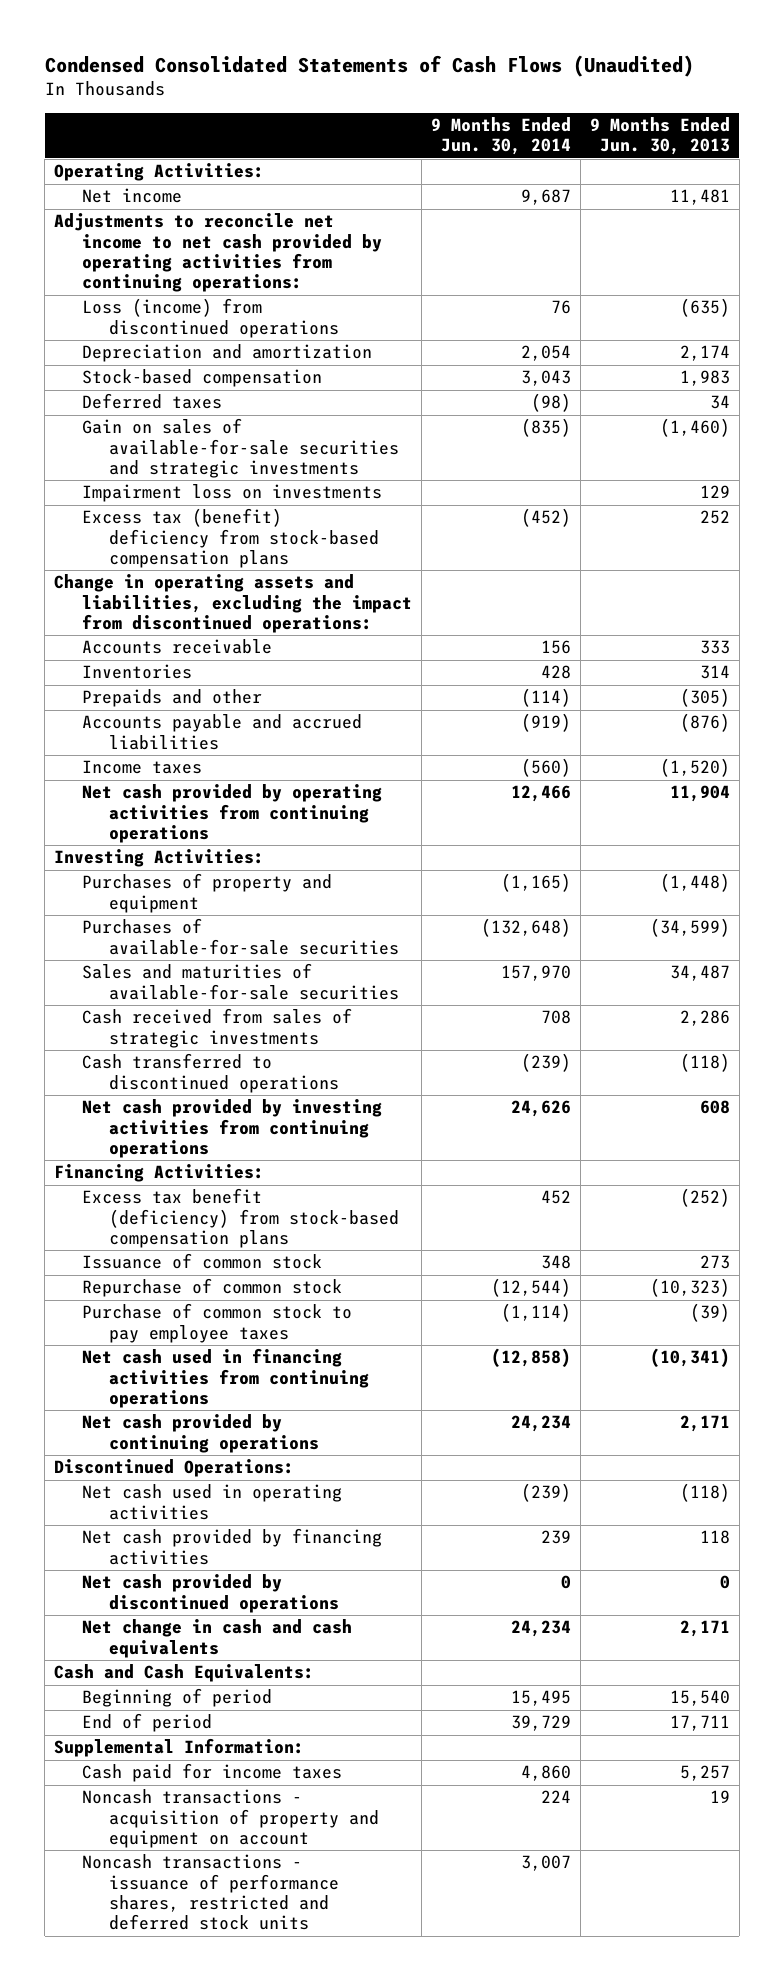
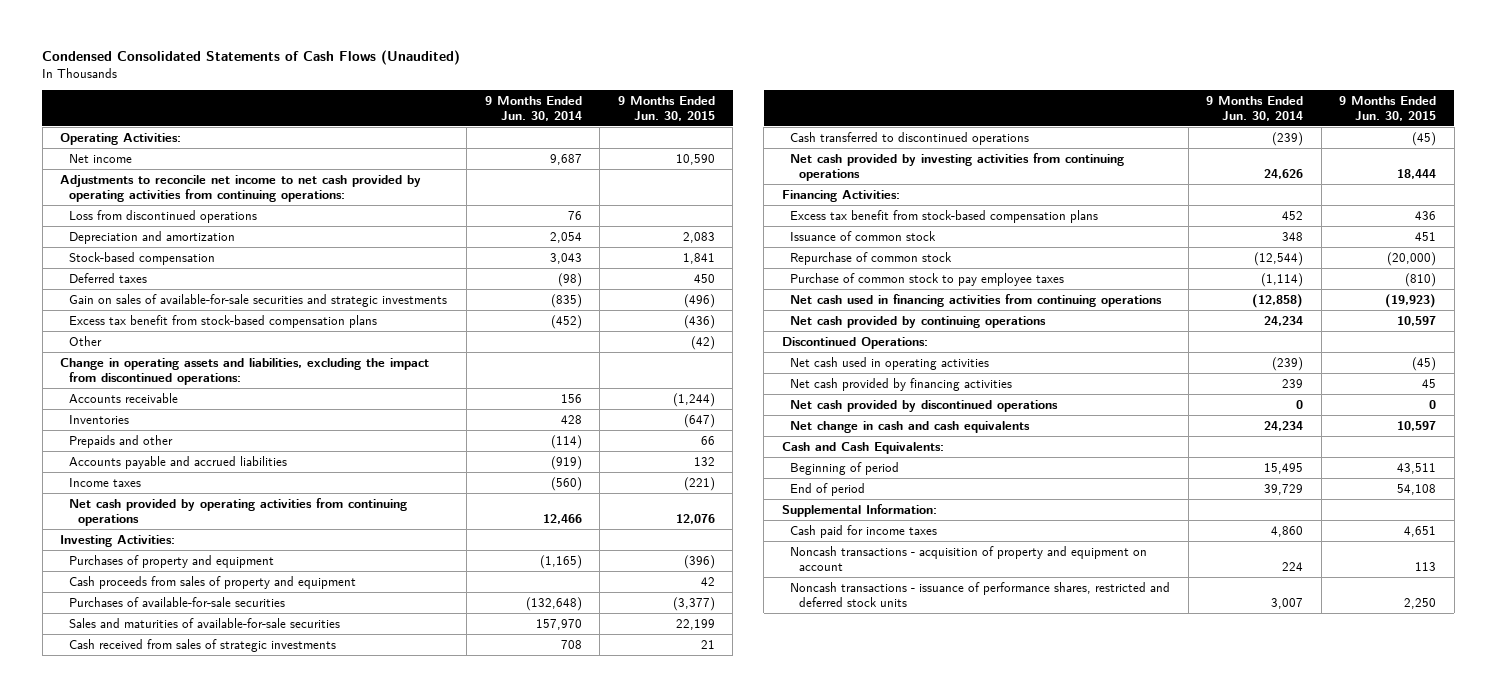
- | 9 Months Ended Jun. 30, 2014 | 9 Months Ended Jun. 30, 2013
+ | 9 Months Ended Jun. 30, 2014 | 9 Months Ended Jun. 30, 2015
- Loss (income) from discontinued operations | 76 | (635)
+ Loss from discontinued operations | 76 |
- Impairment loss on investments | | 129
- Excess tax (benefit) deficiency from stock-based compensation plans | (452) | 252
+ Excess tax benefit from stock-based compensation plans | (452) | (436)
+ Other | | (42)
+ Cash proceeds from sales of property and equipment | | 42
- Excess tax benefit (deficiency) from stock-based compensation plans | 452 | (252)
+ Excess tax benefit from stock-based compensation plans | 452 | 436

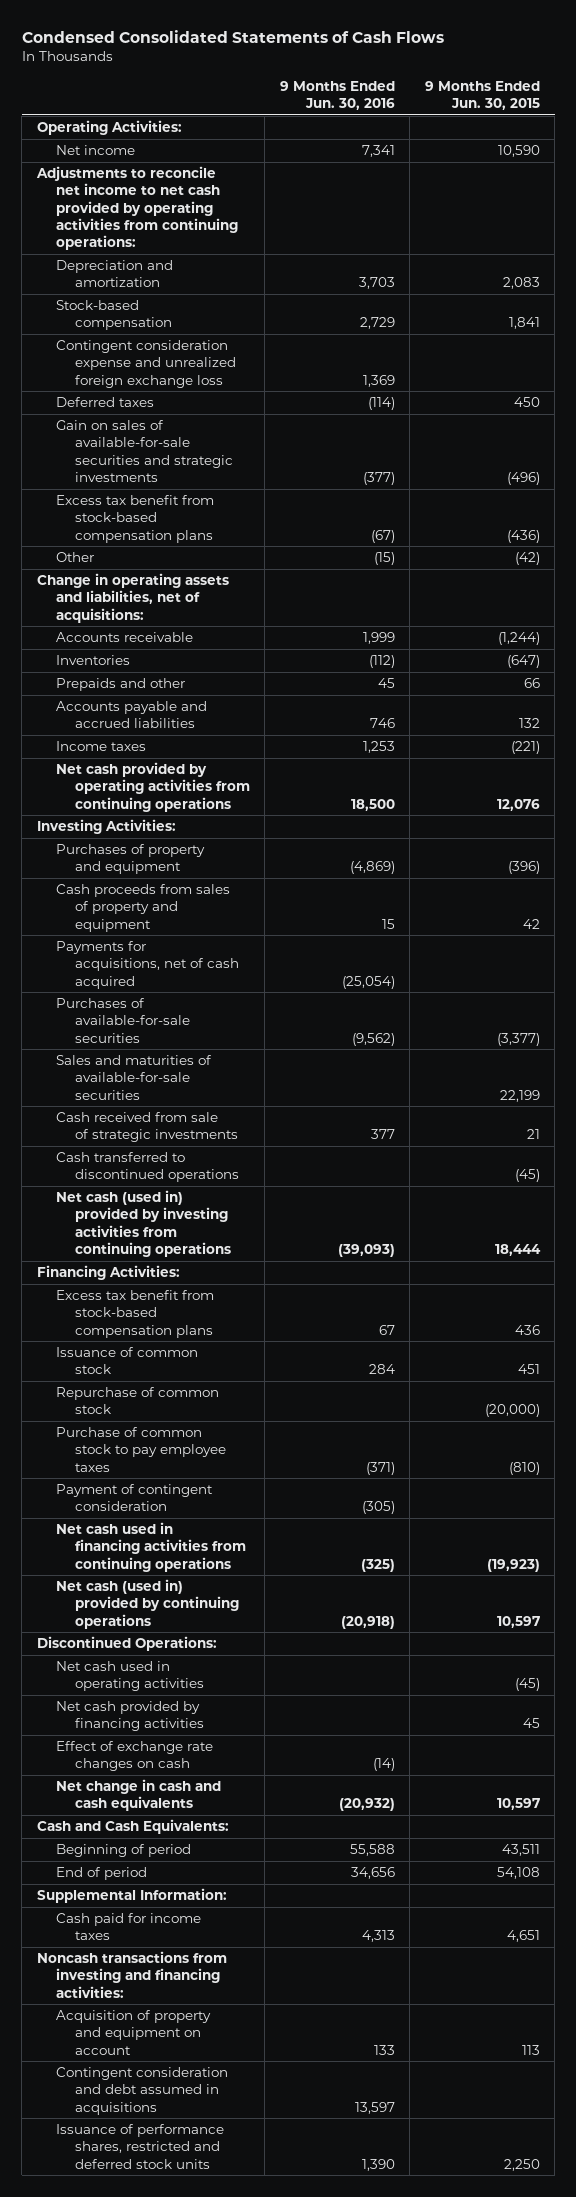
- Condensed Consolidated Statements of Cash Flows (Unaudited)
+ Condensed Consolidated Statements of Cash Flows
- | 9 Months Ended Jun. 30, 2014 | 9 Months Ended Jun. 30, 2015
+ | 9 Months Ended Jun. 30, 2016 | 9 Months Ended Jun. 30, 2015
- Loss from discontinued operations | 76 |
+ Contingent consideration expense and unrealized foreign exchange loss | 1,369 |
- Change in operating assets and liabilities, excluding the impact from discontinued operations:
+ Change in operating assets and liabilities, net of acquisitions:
+ Payments for acquisitions, net of cash acquired | (25,054) |
- Cash received from sales of strategic investments | 708 | 21
+ Cash received from sale of strategic investments | 377 | 21
- Net cash provided by investing activities from continuing operations | 24,626 | 18,444
+ Net cash (used in) provided by investing activities from continuing operations | (39,093) | 18,444
+ Payment of contingent consideration | (305) |
- Net cash provided by continuing operations | 24,234 | 10,597
+ Net cash (used in) provided by continuing operations | (20,918) | 10,597
- Net cash provided by discontinued operations | 0 | 0
+ Effect of exchange rate changes on cash | (14) |
- Noncash transactions - acquisition of property and equipment on account | 224 | 113
- Noncash transactions - issuance of performance shares, restricted and deferred stock units | 3,007 | 2,250
+ Noncash transactions from investing and financing activities:
+ Acquisition of property and equipment on account | 133 | 113
+ Contingent consideration and debt assumed in acquisitions | 13,597 |
+ Issuance of performance shares, restricted and deferred stock units | 1,390 | 2,250

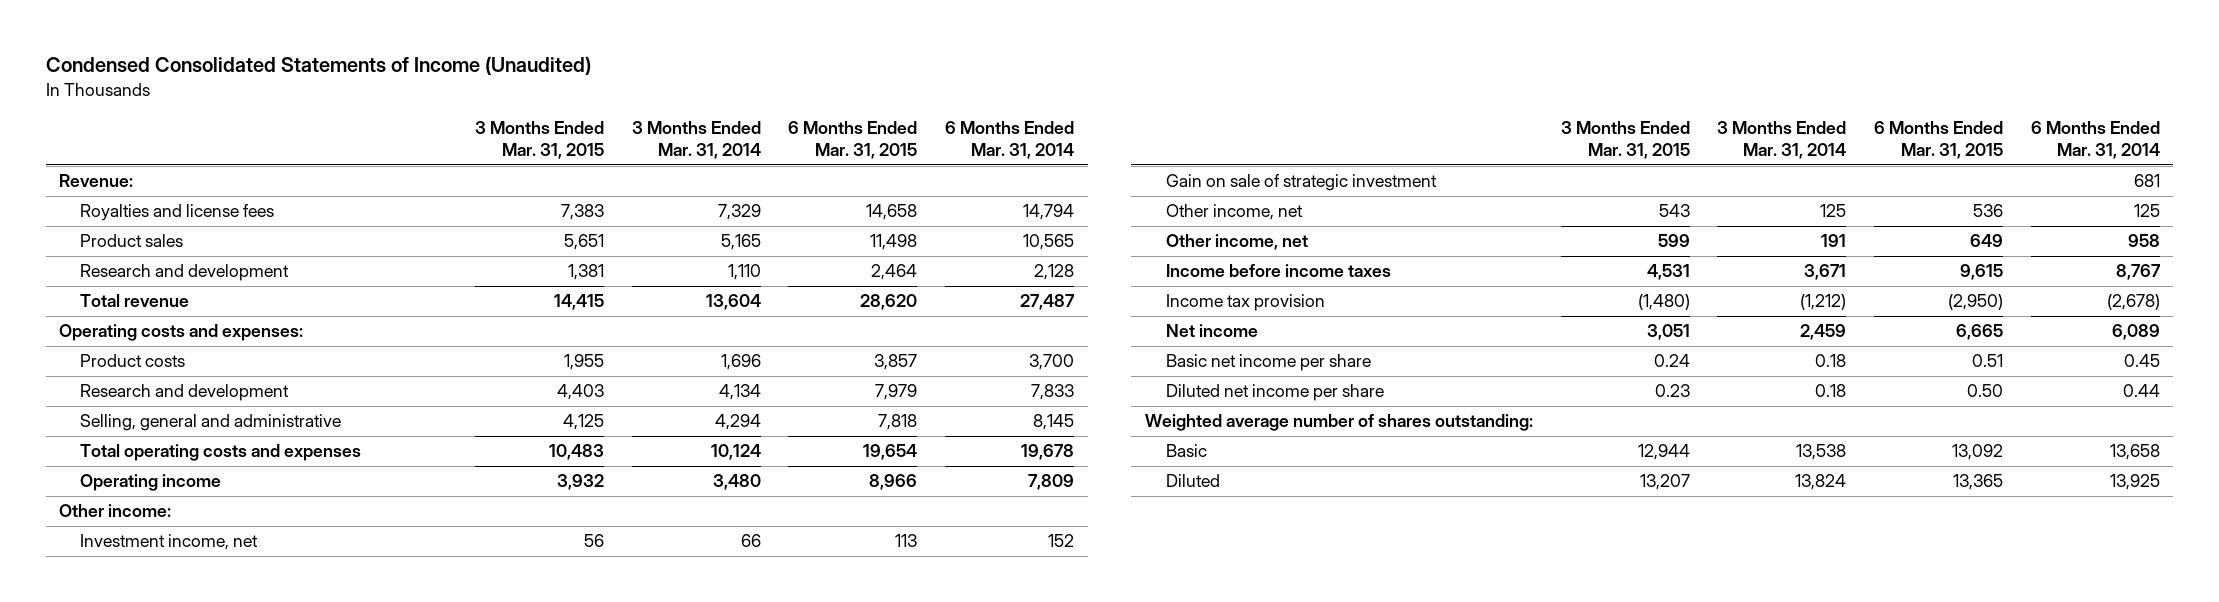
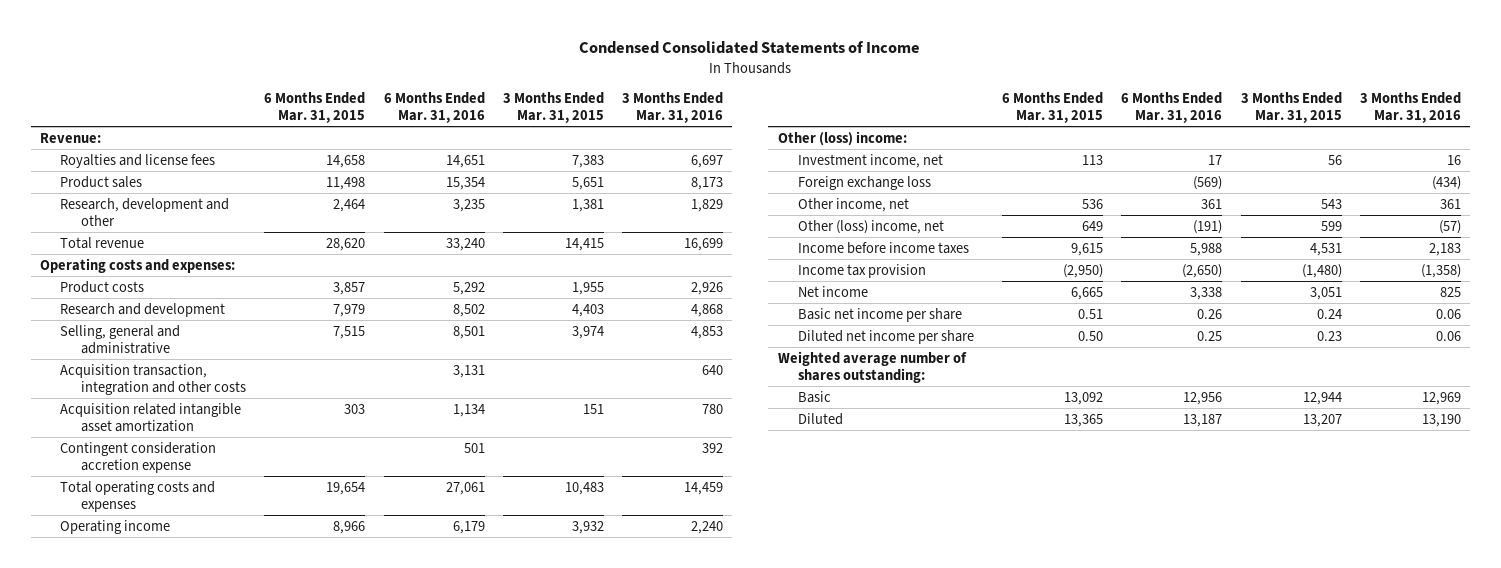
- Condensed Consolidated Statements of Income (Unaudited)
+ Condensed Consolidated Statements of Income
- | 3 Months Ended Mar. 31, 2015 | 3 Months Ended Mar. 31, 2014 | 6 Months Ended Mar. 31, 2015 | 6 Months Ended Mar. 31, 2014
+ | 6 Months Ended Mar. 31, 2015 | 6 Months Ended Mar. 31, 2016 | 3 Months Ended Mar. 31, 2015 | 3 Months Ended Mar. 31, 2016
- Research and development | 1,381 | 1,110 | 2,464 | 2,128
+ Research, development and other | 2,464 | 3,235 | 1,381 | 1,829
- Selling, general and administrative | 4,125 | 4,294 | 7,818 | 8,145
+ Selling, general and administrative | 7,515 | 8,501 | 3,974 | 4,853
+ Acquisition transaction, integration and other costs | | 3,131 | | 640
+ Acquisition related intangible asset amortization | 303 | 1,134 | 151 | 780
+ Contingent consideration accretion expense | | 501 | | 392
- Other income:
+ Other (loss) income:
- Gain on sale of strategic investment | | | | 681
+ Foreign exchange loss | | (569) | | (434)
- Other income, net | 599 | 191 | 649 | 958
+ Other (loss) income, net | 649 | (191) | 599 | (57)

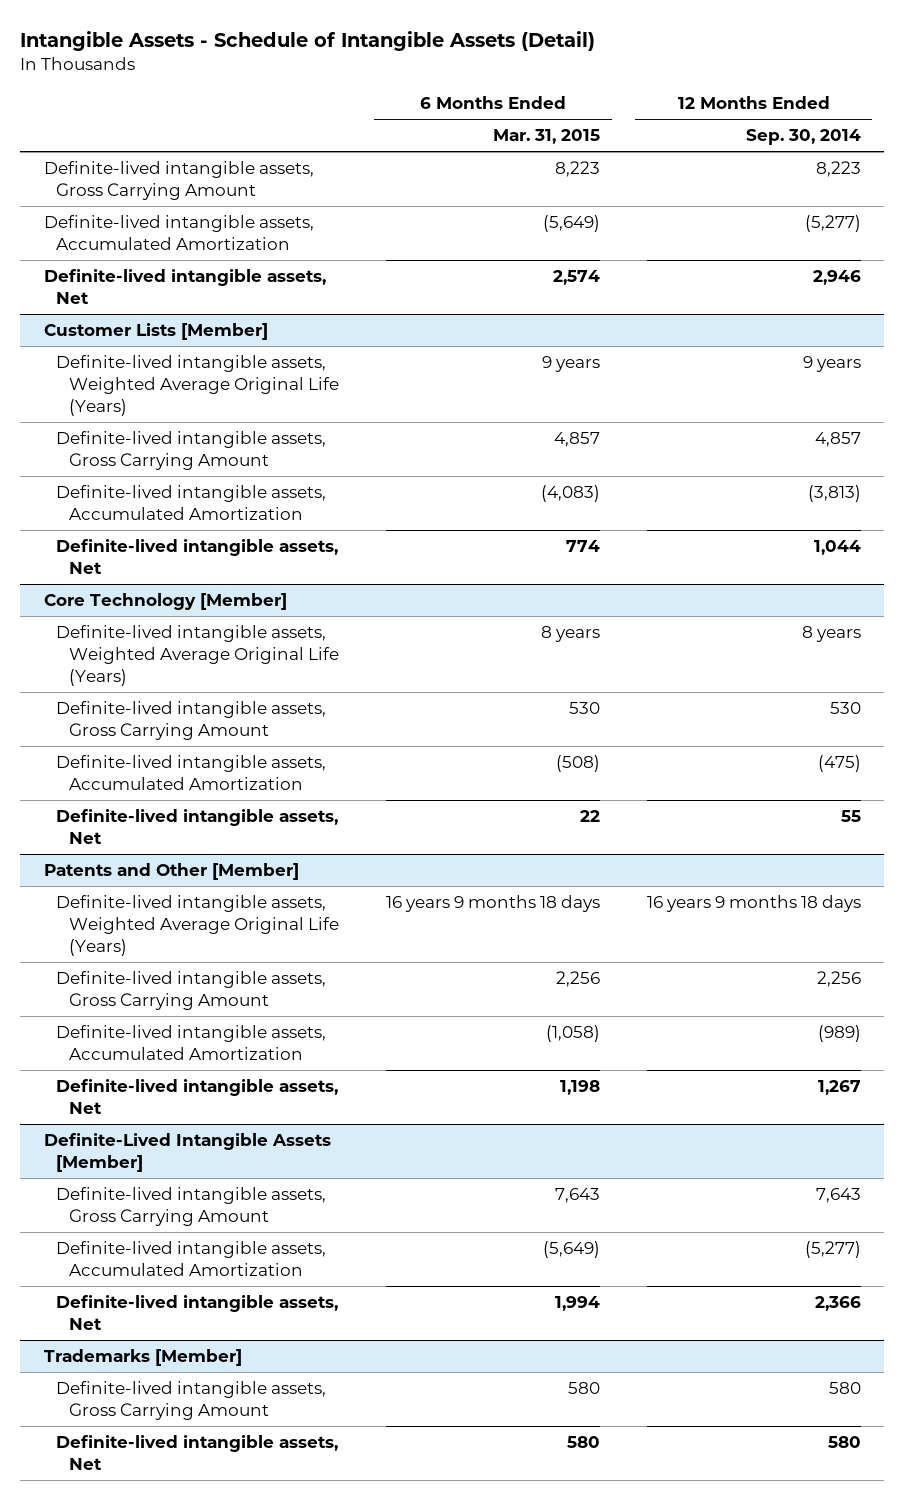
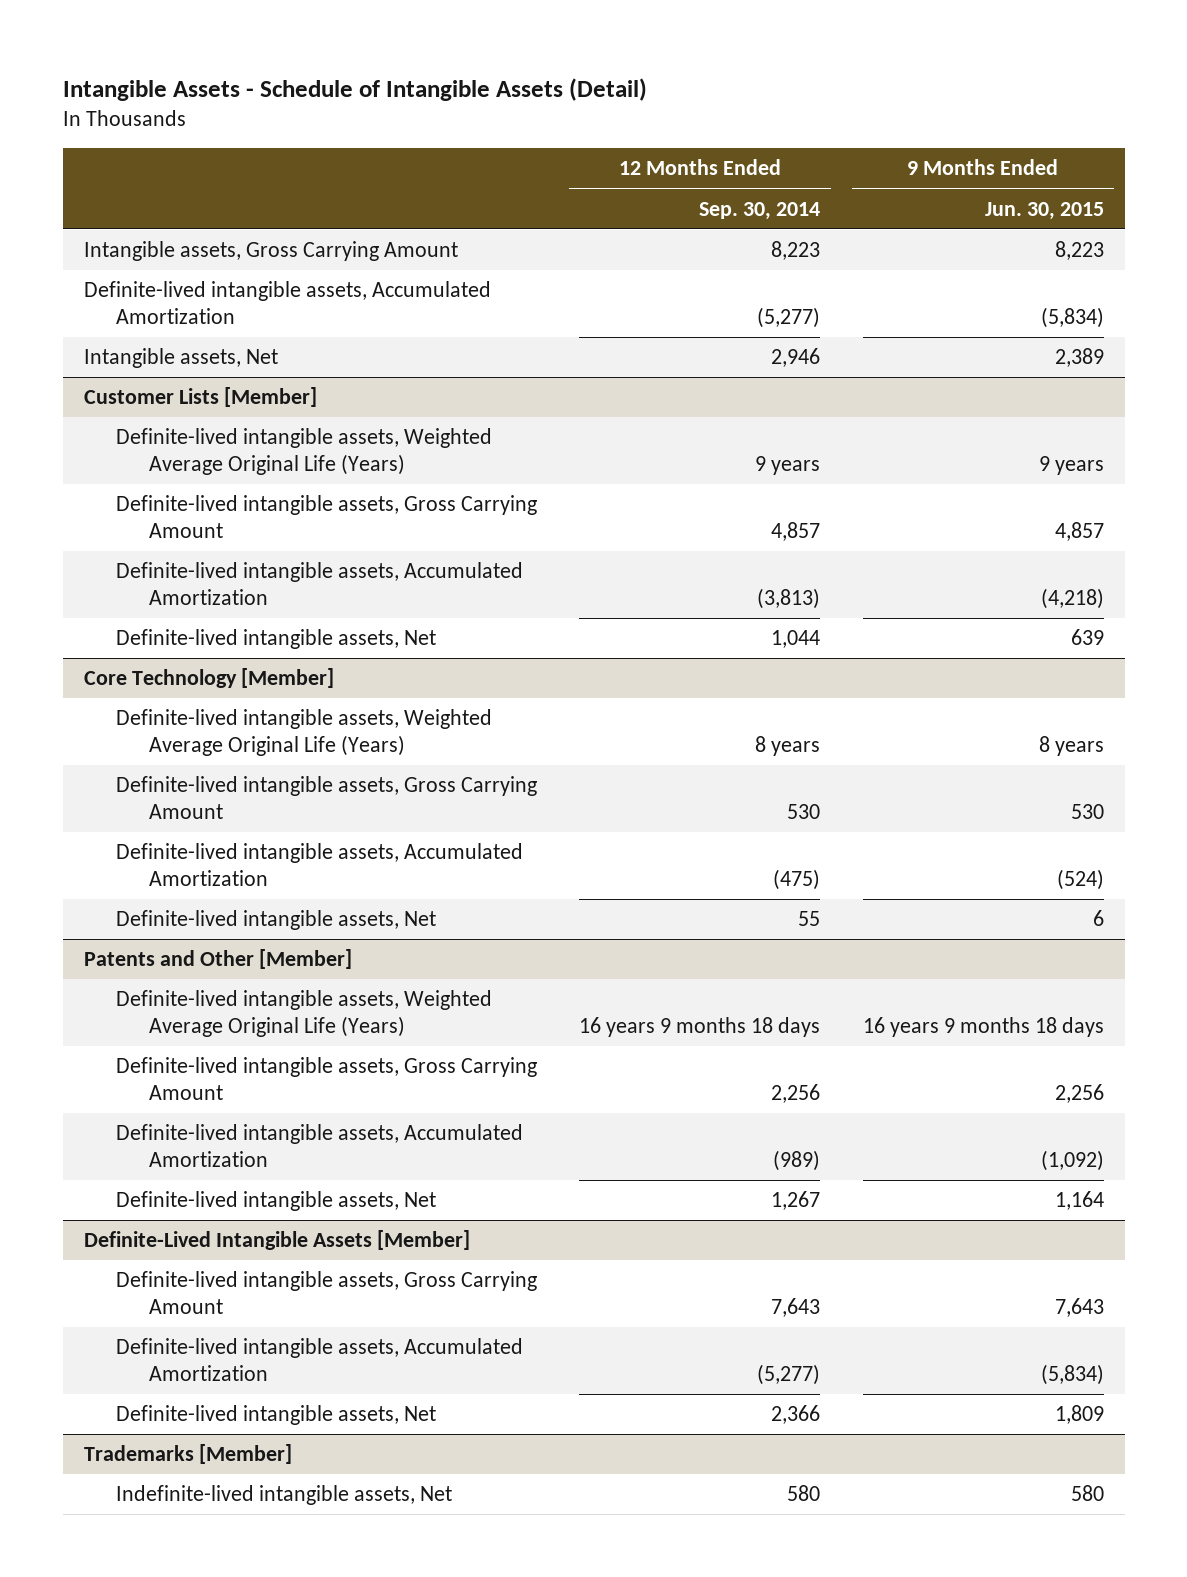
- | 6 Months Ended Mar. 31, 2015 | 12 Months Ended Sep. 30, 2014
+ | 12 Months Ended Sep. 30, 2014 | 9 Months Ended Jun. 30, 2015
- Definite-lived intangible assets, Gross Carrying Amount | 8,223 | 8,223
+ Intangible assets, Gross Carrying Amount | 8,223 | 8,223
- Definite-lived intangible assets, Net | 2,574 | 2,946
+ Intangible assets, Net | 2,946 | 2,389
@ Trademarks [Member]
- Definite-lived intangible assets, Gross Carrying Amount | 580 | 580
- Definite-lived intangible assets, Net | 580 | 580
+ Indefinite-lived intangible assets, Net | 580 | 580

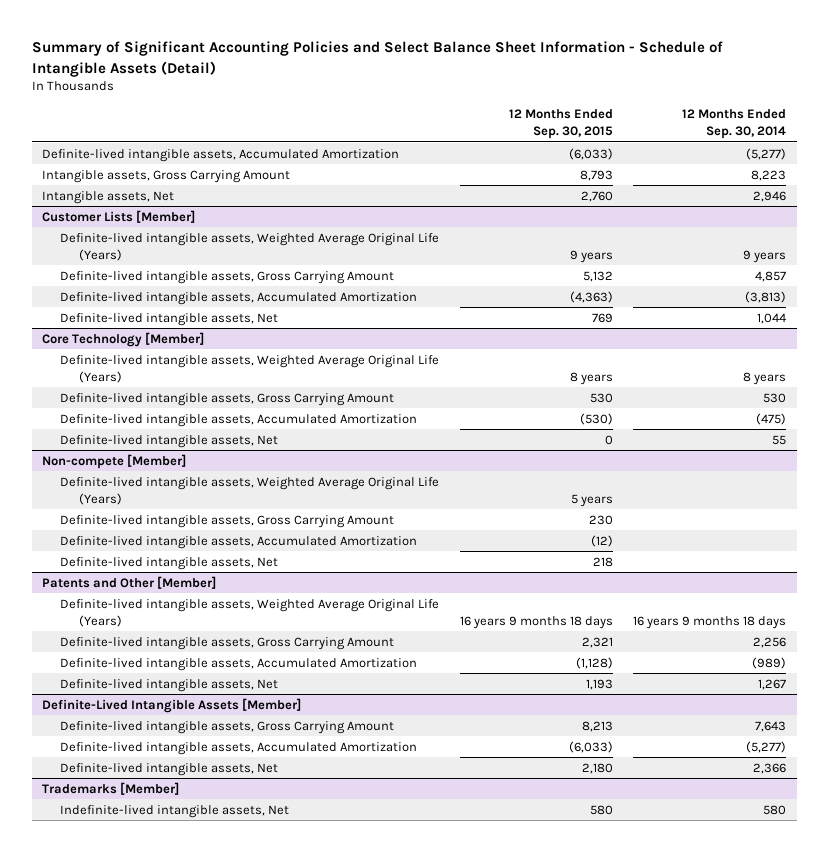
- Intangible Assets - Schedule of Intangible Assets (Detail)
+ Summary of Significant Accounting Policies and Select Balance Sheet Information - Schedule of Intangible Assets (Detail)
- | 12 Months Ended Sep. 30, 2014 | 9 Months Ended Jun. 30, 2015
+ | 12 Months Ended Sep. 30, 2015 | 12 Months Ended Sep. 30, 2014
moved down: Intangible assets, Gross Carrying Amount | 8,793 | 8,223
+ Non-compete [Member]
+ Definite-lived intangible assets, Weighted Average Original Life (Years) | 5 years |
+ Definite-lived intangible assets, Gross Carrying Amount | 230 |
+ Definite-lived intangible assets, Accumulated Amortization | (12) |
+ Definite-lived intangible assets, Net | 218 |

